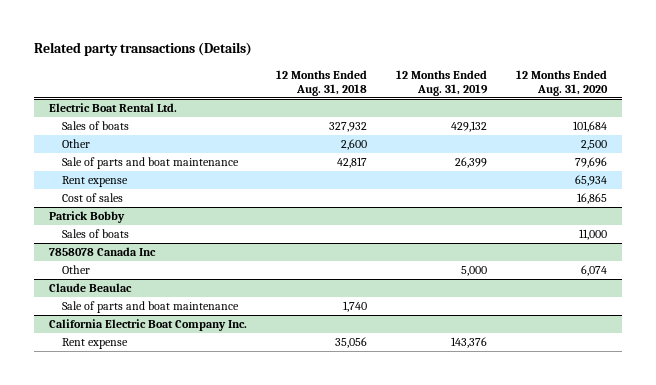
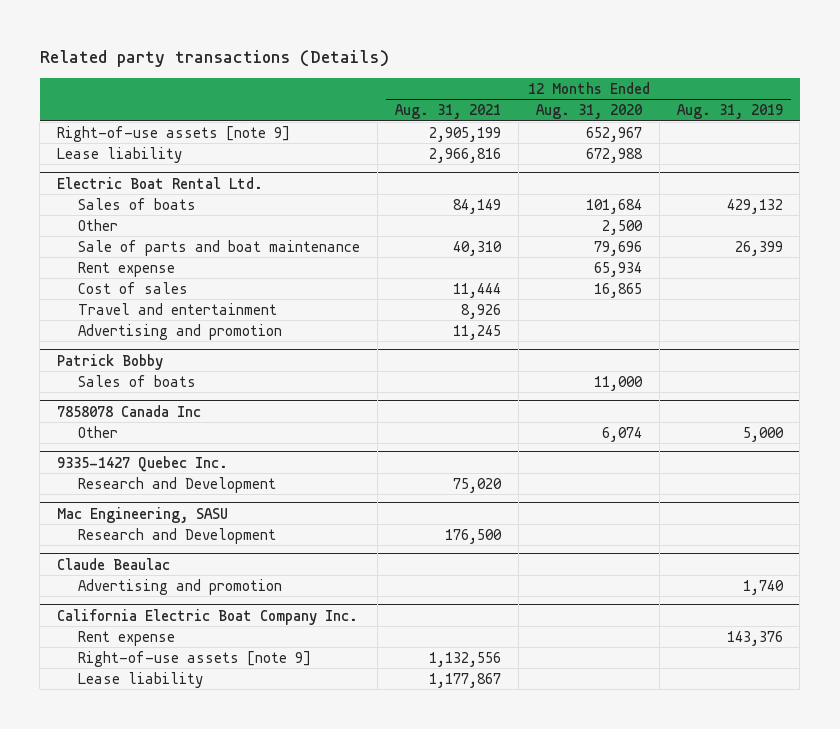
- | 12 Months Ended Aug. 31, 2018 | 12 Months Ended Aug. 31, 2019 | 12 Months Ended Aug. 31, 2020
+ | 12 Months Ended Aug. 31, 2021 | 12 Months Ended Aug. 31, 2020 | 12 Months Ended Aug. 31, 2019
+ Right-of-use assets [note 9] | 2,905,199 | 652,967 |
+ Lease liability | 2,966,816 | 672,988 |
@ Electric Boat Rental Ltd.
+ Travel and entertainment | 8,926 | |
+ Advertising and promotion | 11,245 | |
+ 9335-1427 Quebec Inc.
+ Research and Development | 75,020 | |
+ Mac Engineering, SASU
+ Research and Development | 176,500 | |
@ Claude Beaulac
- Sale of parts and boat maintenance | 1,740 | |
+ Advertising and promotion | | | 1,740
@ California Electric Boat Company Inc.
+ Right-of-use assets [note 9] | 1,132,556 | |
+ Lease liability | 1,177,867 | |

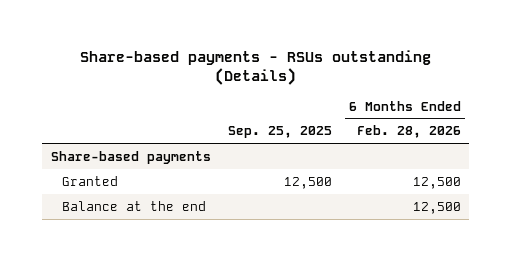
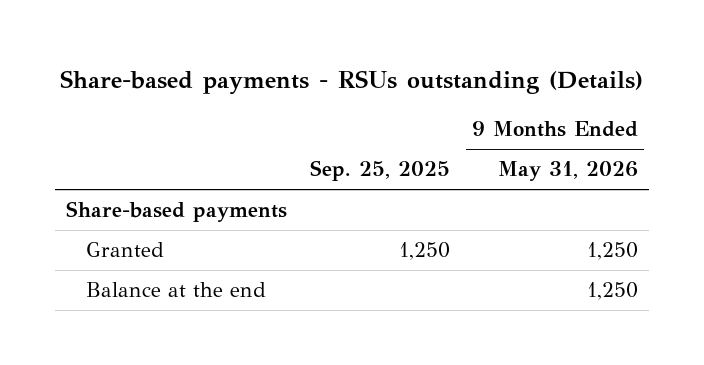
- | Sep. 25, 2025 | 6 Months Ended Feb. 28, 2026
+ | Sep. 25, 2025 | 9 Months Ended May 31, 2026
- Granted | 12,500 | 12,500
+ Granted | 1,250 | 1,250

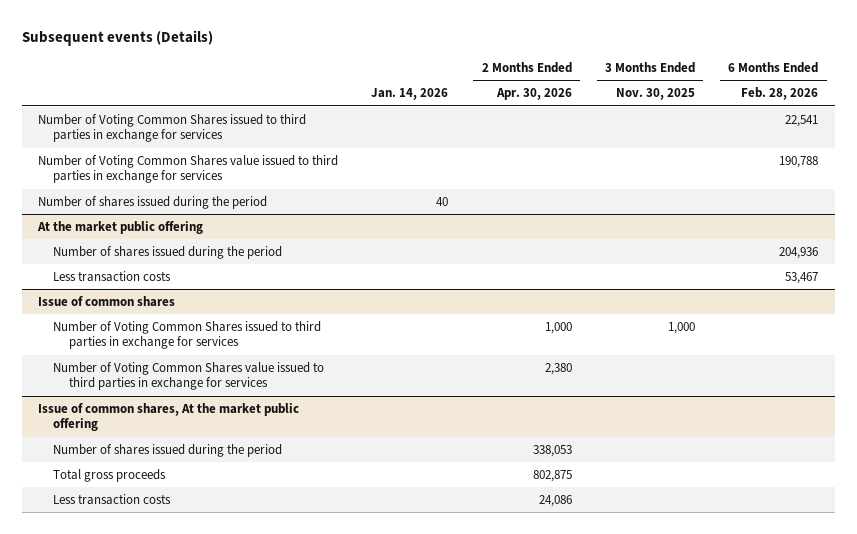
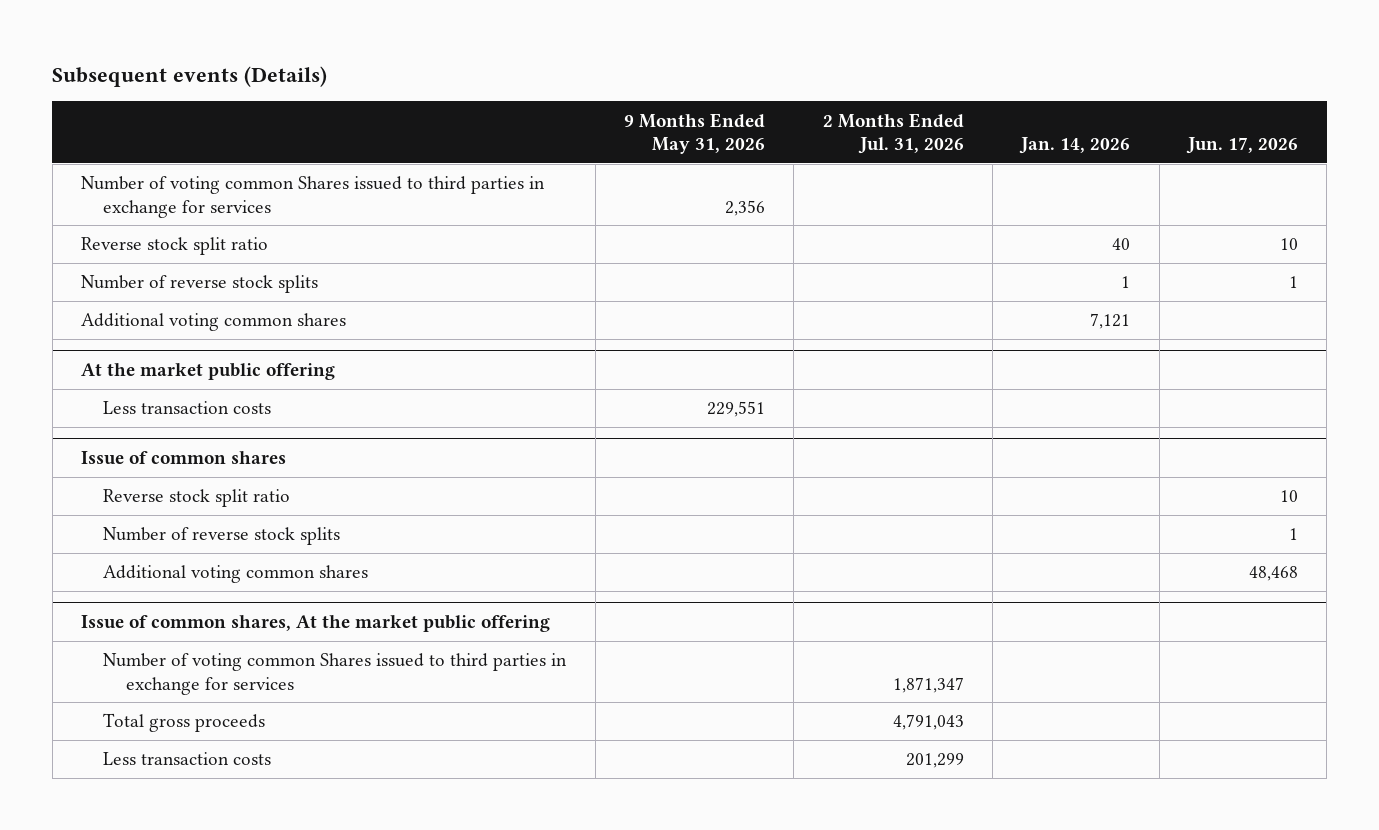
- | Jan. 14, 2026 | 2 Months Ended Apr. 30, 2026 | 3 Months Ended Nov. 30, 2025 | 6 Months Ended Feb. 28, 2026
+ | 9 Months Ended May 31, 2026 | 2 Months Ended Jul. 31, 2026 | Jan. 14, 2026 | Jun. 17, 2026
- Number of Voting Common Shares issued to third parties in exchange for services | | | | 22,541
- Number of Voting Common Shares value issued to third parties in exchange for services | | | | 190,788
- Number of shares issued during the period | 40 | | |
+ Number of voting common Shares issued to third parties in exchange for services | 2,356 | | |
+ Reverse stock split ratio | | | 40 | 10
+ Number of reverse stock splits | | | 1 | 1
+ Additional voting common shares | | | 7,121 |
@ At the market public offering
- Number of shares issued during the period | | | | 204,936
@ Issue of common shares
- Number of Voting Common Shares issued to third parties in exchange for services | | 1,000 | 1,000 |
- Number of Voting Common Shares value issued to third parties in exchange for services | | 2,380 | |
+ Reverse stock split ratio | | | | 10
+ Number of reverse stock splits | | | | 1
+ Additional voting common shares | | | | 48,468
@ Issue of common shares, At the market public offering
- Number of shares issued during the period | | 338,053 | |
+ Number of voting common Shares issued to third parties in exchange for services | | 1,871,347 | |

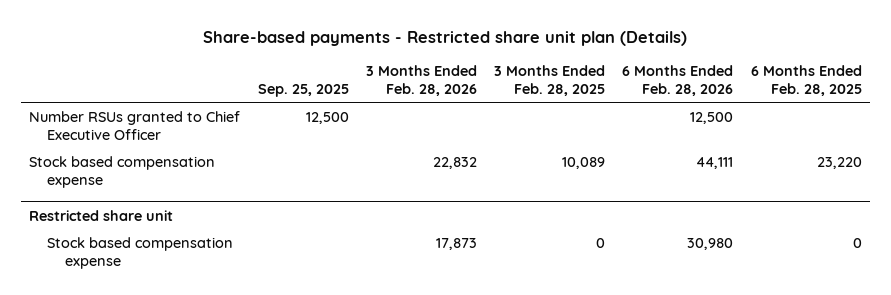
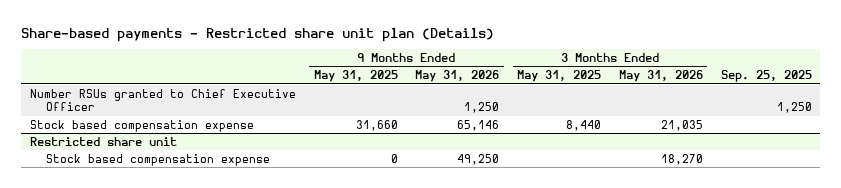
- | Sep. 25, 2025 | 3 Months Ended Feb. 28, 2026 | 3 Months Ended Feb. 28, 2025 | 6 Months Ended Feb. 28, 2026 | 6 Months Ended Feb. 28, 2025
+ | 9 Months Ended May 31, 2025 | 9 Months Ended May 31, 2026 | 3 Months Ended May 31, 2025 | 3 Months Ended May 31, 2026 | Sep. 25, 2025
- Number RSUs granted to Chief Executive Officer | 12,500 | | | 12,500 |
+ Number RSUs granted to Chief Executive Officer | | 1,250 | | | 1,250

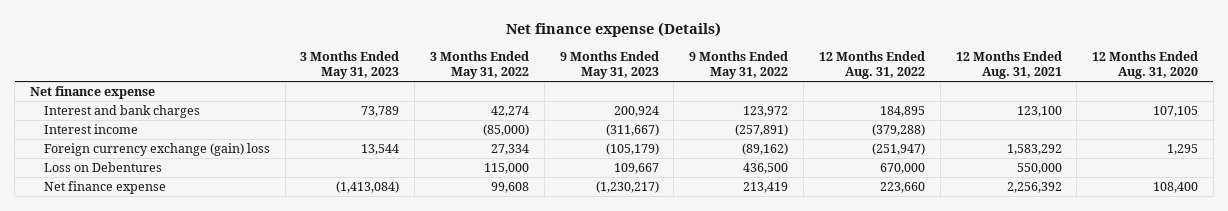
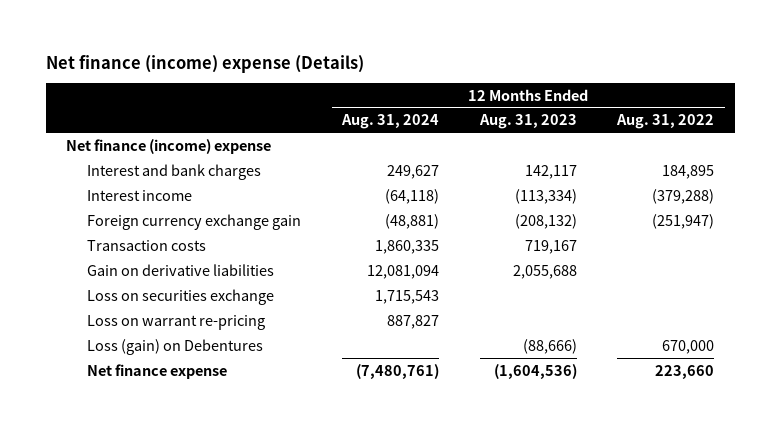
- Net finance expense (Details)
+ Net finance (income) expense (Details)
- | 3 Months Ended May 31, 2023 | 3 Months Ended May 31, 2022 | 9 Months Ended May 31, 2023 | 9 Months Ended May 31, 2022 | 12 Months Ended Aug. 31, 2022 | 12 Months Ended Aug. 31, 2021 | 12 Months Ended Aug. 31, 2020
+ | 12 Months Ended Aug. 31, 2024 | 12 Months Ended Aug. 31, 2023 | 12 Months Ended Aug. 31, 2022
- Net finance expense
+ Net finance (income) expense
- Foreign currency exchange (gain) loss | 13,544 | 27,334 | (105,179) | (89,162) | (251,947) | 1,583,292 | 1,295
- Loss on Debentures | | 115,000 | 109,667 | 436,500 | 670,000 | 550,000 |
+ Foreign currency exchange gain | (48,881) | (208,132) | (251,947)
+ Transaction costs | 1,860,335 | 719,167 |
+ Gain on derivative liabilities | 12,081,094 | 2,055,688 |
+ Loss on securities exchange | 1,715,543 | |
+ Loss on warrant re-pricing | 887,827 | |
+ Loss (gain) on Debentures | | (88,666) | 670,000

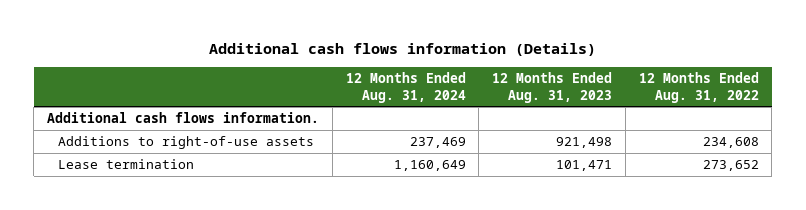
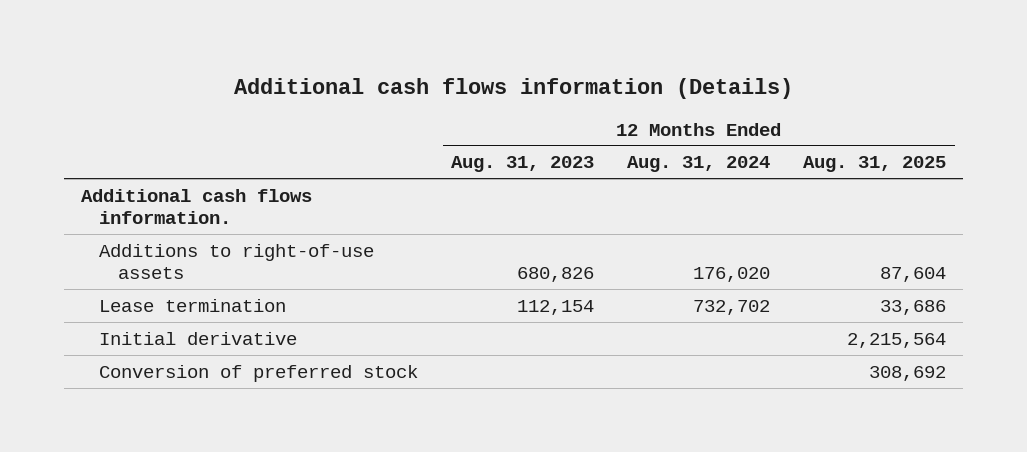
- | 12 Months Ended Aug. 31, 2024 | 12 Months Ended Aug. 31, 2023 | 12 Months Ended Aug. 31, 2022
+ | 12 Months Ended Aug. 31, 2023 | 12 Months Ended Aug. 31, 2024 | 12 Months Ended Aug. 31, 2025
- Additions to right-of-use assets | 237,469 | 921,498 | 234,608
- Lease termination | 1,160,649 | 101,471 | 273,652
+ Additions to right-of-use assets | 680,826 | 176,020 | 87,604
+ Lease termination | 112,154 | 732,702 | 33,686
+ Initial derivative | | | 2,215,564
+ Conversion of preferred stock | | | 308,692

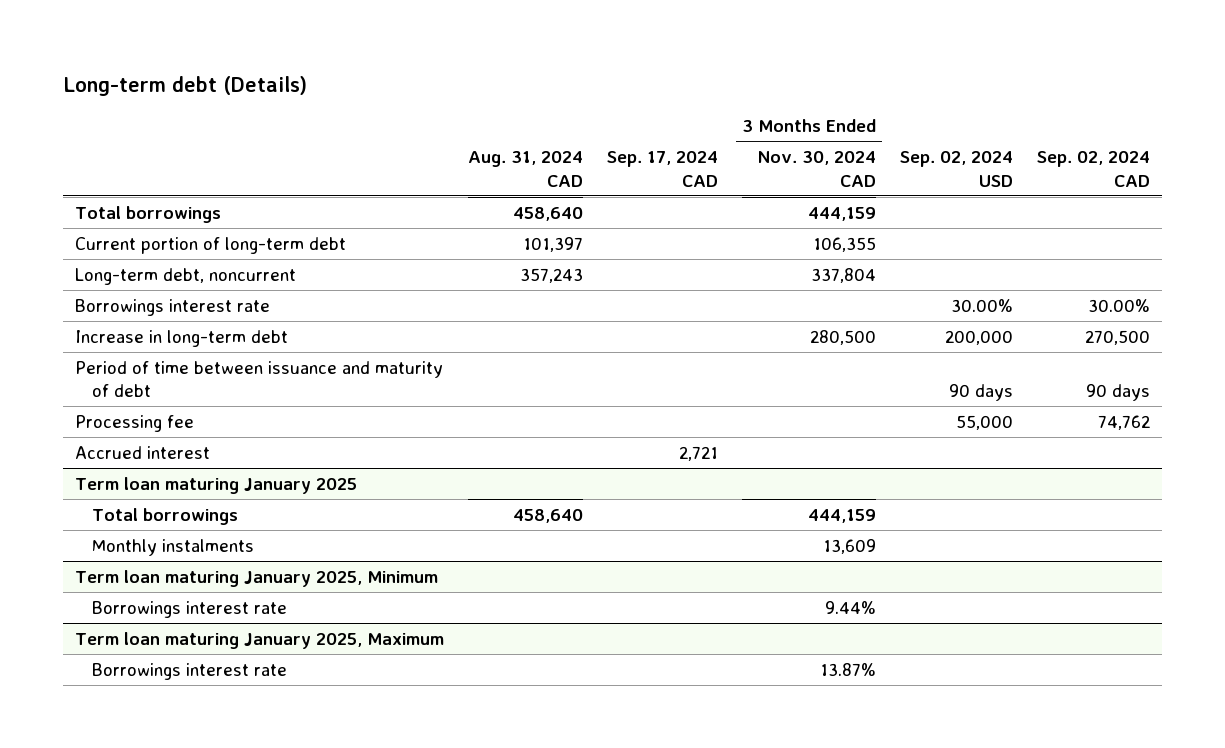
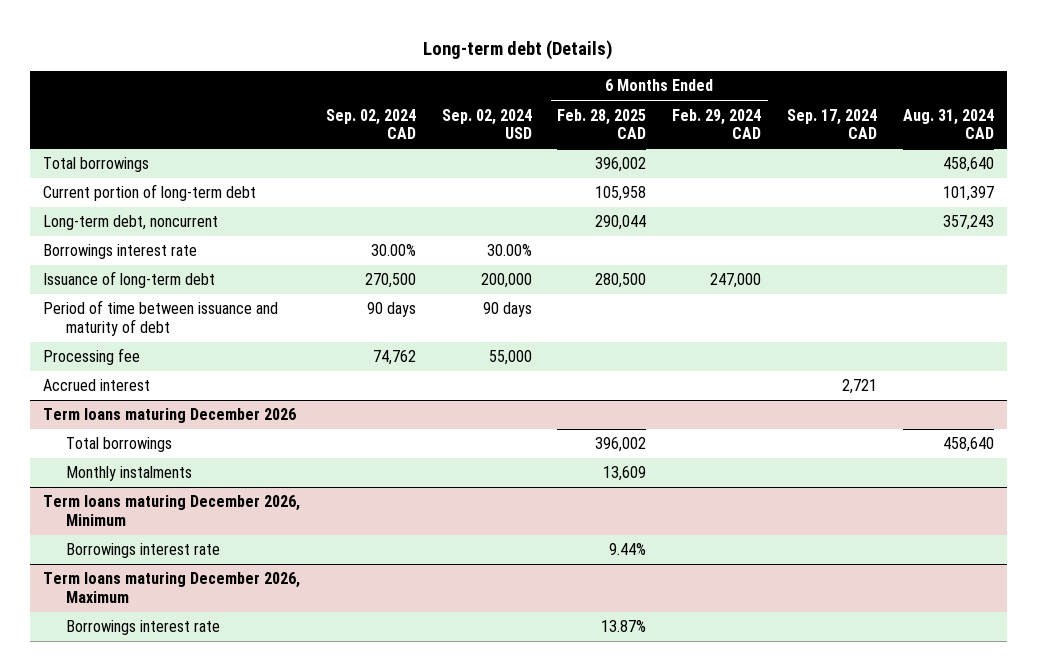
- | Aug. 31, 2024 CAD | Sep. 17, 2024 CAD | 3 Months Ended Nov. 30, 2024 CAD | Sep. 02, 2024 USD | Sep. 02, 2024 CAD
+ | Sep. 02, 2024 CAD | Sep. 02, 2024 USD | 6 Months Ended Feb. 28, 2025 CAD | 6 Months Ended Feb. 29, 2024 CAD | Sep. 17, 2024 CAD | Aug. 31, 2024 CAD
- Increase in long-term debt | | | 280,500 | 200,000 | 270,500
+ Issuance of long-term debt | 270,500 | 200,000 | 280,500 | 247,000 | |
- Term loan maturing January 2025
+ Term loans maturing December 2026
- Term loan maturing January 2025, Minimum
+ Term loans maturing December 2026, Minimum
- Term loan maturing January 2025, Maximum
+ Term loans maturing December 2026, Maximum

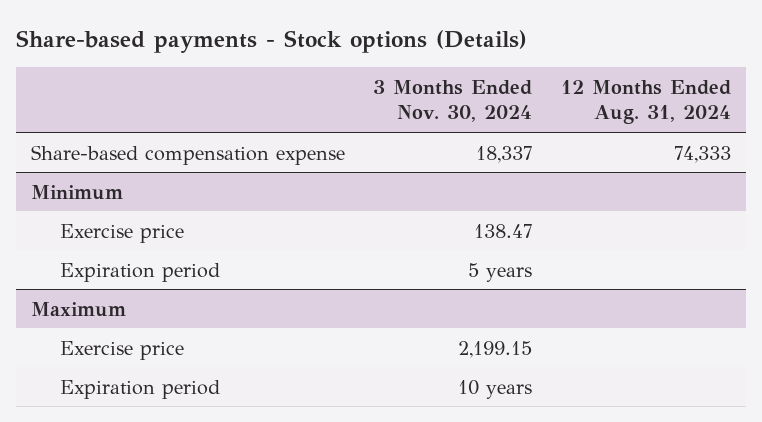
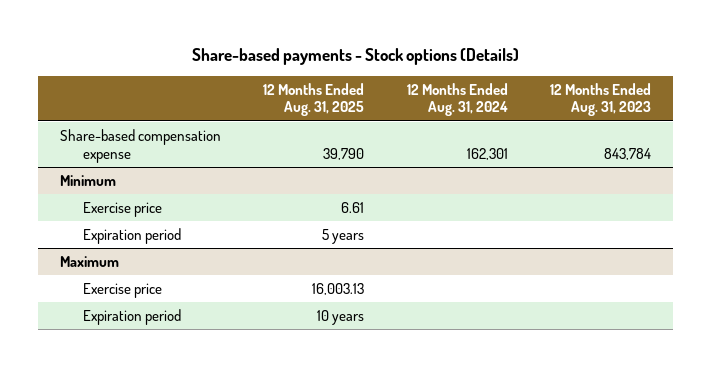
- | 3 Months Ended Nov. 30, 2024 | 12 Months Ended Aug. 31, 2024
+ | 12 Months Ended Aug. 31, 2025 | 12 Months Ended Aug. 31, 2024 | 12 Months Ended Aug. 31, 2023
- Share-based compensation expense | 18,337 | 74,333
+ Share-based compensation expense | 39,790 | 162,301 | 843,784

